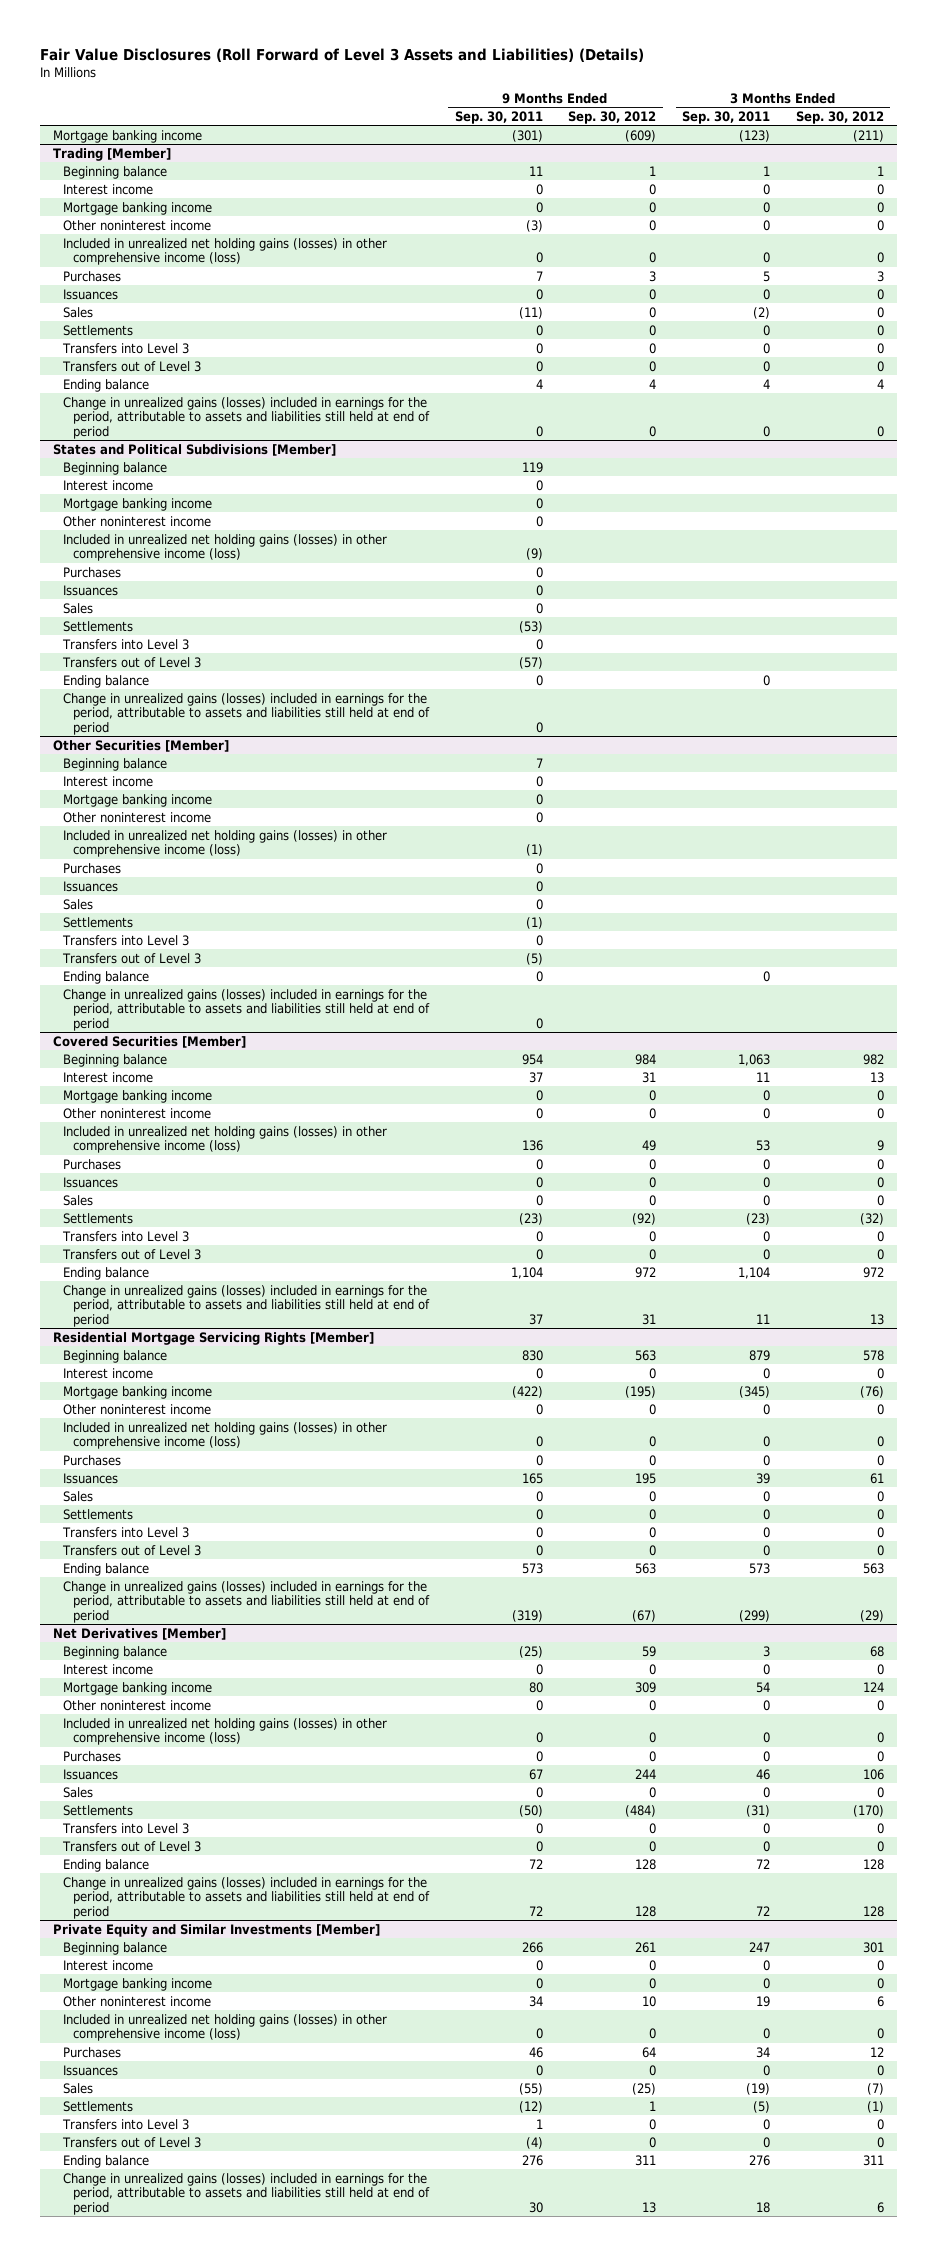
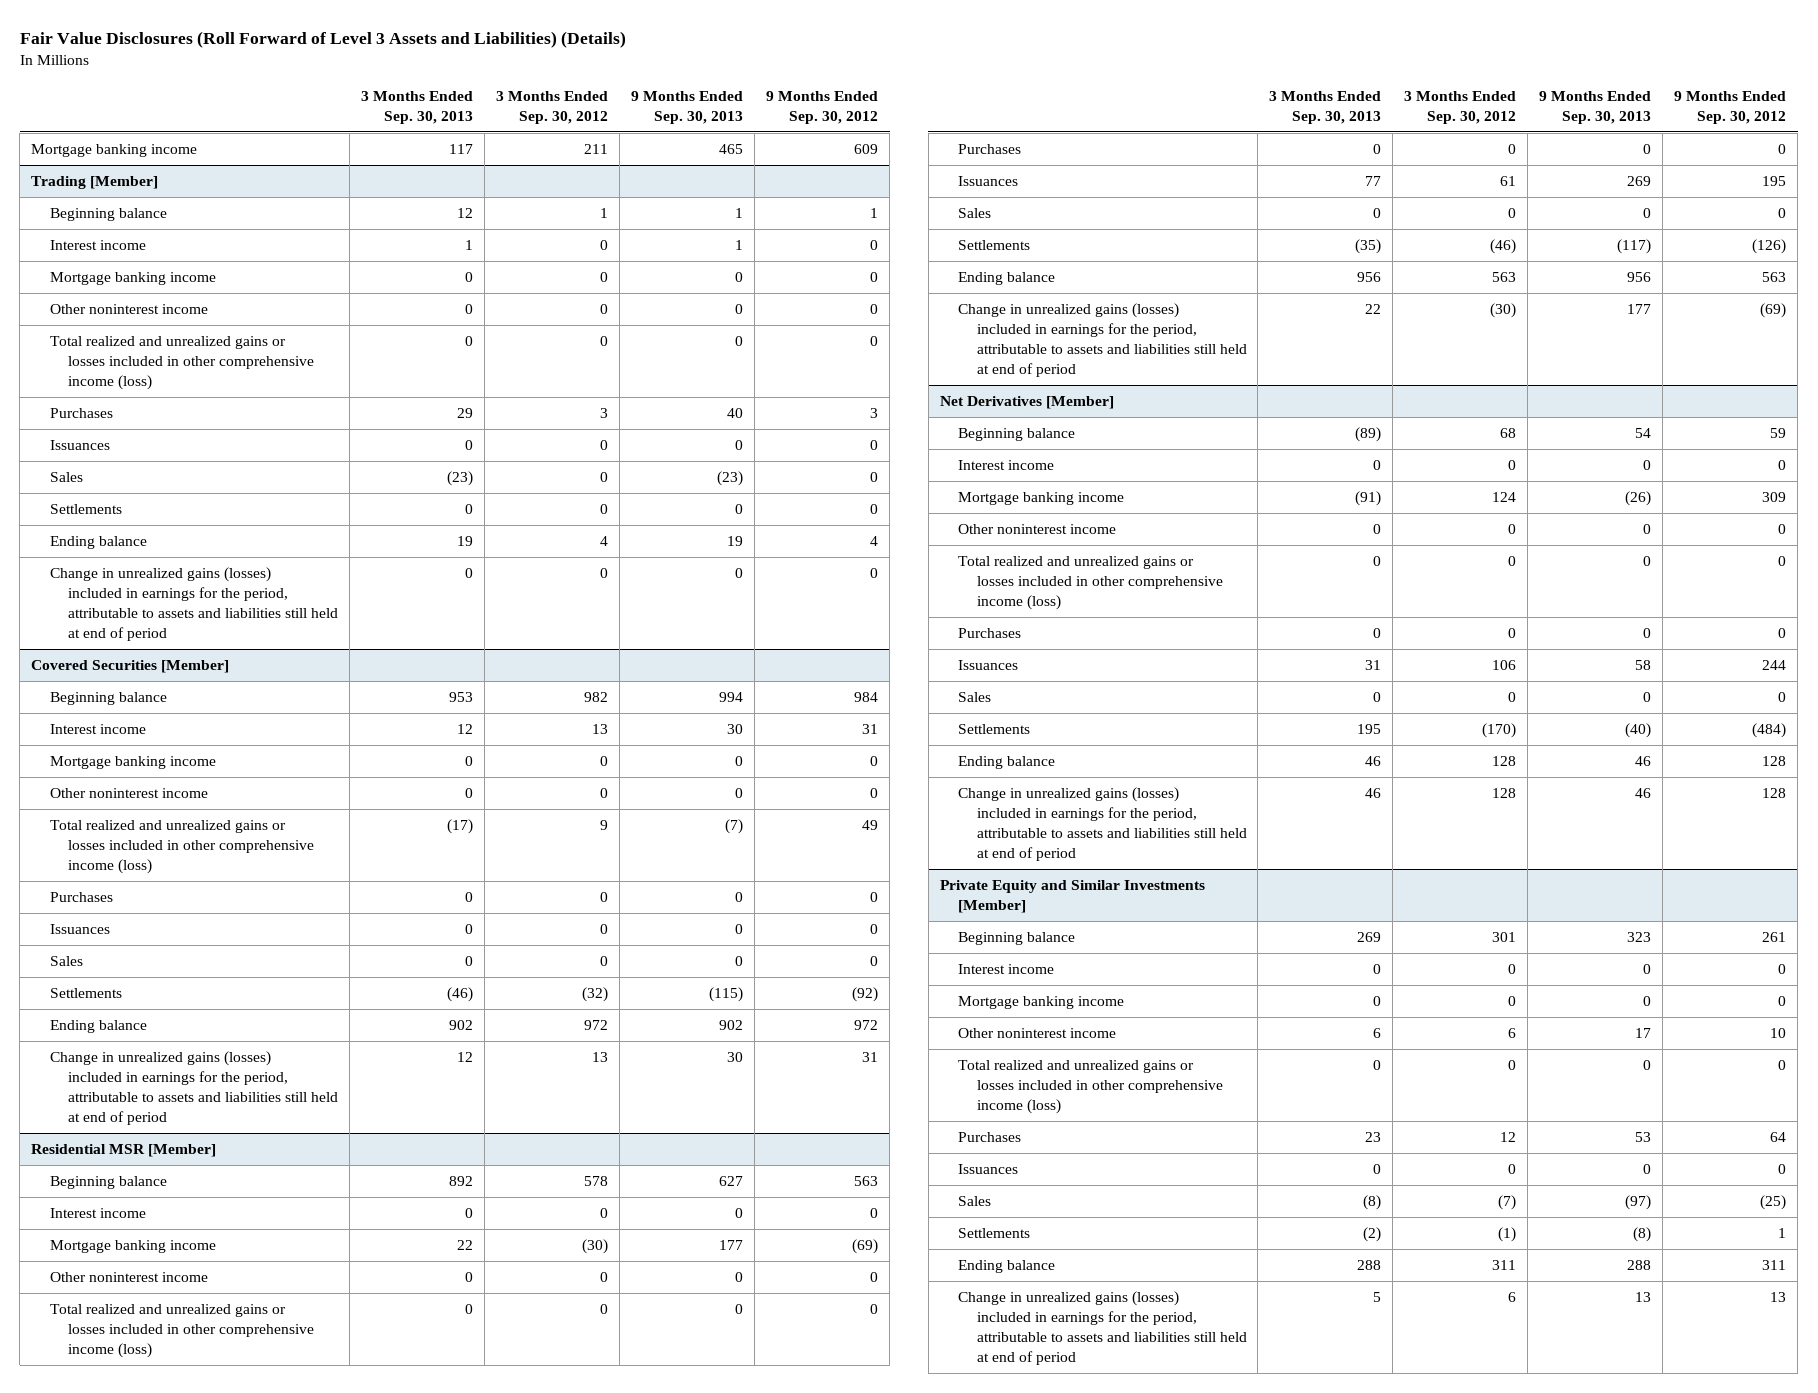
- | 9 Months Ended Sep. 30, 2011 | 9 Months Ended Sep. 30, 2012 | 3 Months Ended Sep. 30, 2011 | 3 Months Ended Sep. 30, 2012
+ | 3 Months Ended Sep. 30, 2013 | 3 Months Ended Sep. 30, 2012 | 9 Months Ended Sep. 30, 2013 | 9 Months Ended Sep. 30, 2012
- Mortgage banking income | (301) | (609) | (123) | (211)
+ Mortgage banking income | 117 | 211 | 465 | 609
@ Trading [Member]
- Included in unrealized net holding gains (losses) in other comprehensive income (loss) | 0 | 0 | 0 | 0
+ Total realized and unrealized gains or losses included in other comprehensive income (loss) | 0 | 0 | 0 | 0
- Transfers into Level 3 | 0 | 0 | 0 | 0
- Transfers out of Level 3 | 0 | 0 | 0 | 0
- States and Political Subdivisions [Member]
- Beginning balance | 119 | | |
- Interest income | 0 | | |
- Mortgage banking income | 0 | | |
- Other noninterest income | 0 | | |
- Included in unrealized net holding gains (losses) in other comprehensive income (loss) | (9) | | |
- Purchases | 0 | | |
- Issuances | 0 | | |
- Sales | 0 | | |
- Settlements | (53) | | |
- Transfers into Level 3 | 0 | | |
- Transfers out of Level 3 | (57) | | |
- Ending balance | 0 | | 0 |
- Change in unrealized gains (losses) included in earnings for the period, attributable to assets and liabilities still held at end of period | 0 | | |
- Other Securities [Member]
- Beginning balance | 7 | | |
- Interest income | 0 | | |
- Mortgage banking income | 0 | | |
- Other noninterest income | 0 | | |
- Included in unrealized net holding gains (losses) in other comprehensive income (loss) | (1) | | |
- Purchases | 0 | | |
- Issuances | 0 | | |
- Sales | 0 | | |
- Settlements | (1) | | |
- Transfers into Level 3 | 0 | | |
- Transfers out of Level 3 | (5) | | |
- Ending balance | 0 | | 0 |
- Change in unrealized gains (losses) included in earnings for the period, attributable to assets and liabilities still held at end of period | 0 | | |
@ Covered Securities [Member]
- Included in unrealized net holding gains (losses) in other comprehensive income (loss) | 136 | 49 | 53 | 9
+ Total realized and unrealized gains or losses included in other comprehensive income (loss) | (17) | 9 | (7) | 49
- Transfers into Level 3 | 0 | 0 | 0 | 0
- Transfers out of Level 3 | 0 | 0 | 0 | 0
- Residential Mortgage Servicing Rights [Member]
+ Residential MSR [Member]
- Mortgage banking income | (422) | (195) | (345) | (76)
+ Mortgage banking income | 22 | (30) | 177 | (69)
- Included in unrealized net holding gains (losses) in other comprehensive income (loss) | 0 | 0 | 0 | 0
+ Total realized and unrealized gains or losses included in other comprehensive income (loss) | 0 | 0 | 0 | 0
- Settlements | 0 | 0 | 0 | 0
- Transfers into Level 3 | 0 | 0 | 0 | 0
- Transfers out of Level 3 | 0 | 0 | 0 | 0
+ Settlements | (35) | (46) | (117) | (126)
- Change in unrealized gains (losses) included in earnings for the period, attributable to assets and liabilities still held at end of period | (319) | (67) | (299) | (29)
+ Change in unrealized gains (losses) included in earnings for the period, attributable to assets and liabilities still held at end of period | 22 | (30) | 177 | (69)
@ Net Derivatives [Member]
- Included in unrealized net holding gains (losses) in other comprehensive income (loss) | 0 | 0 | 0 | 0
+ Total realized and unrealized gains or losses included in other comprehensive income (loss) | 0 | 0 | 0 | 0
- Transfers into Level 3 | 0 | 0 | 0 | 0
- Transfers out of Level 3 | 0 | 0 | 0 | 0
@ Private Equity and Similar Investments [Member]
- Included in unrealized net holding gains (losses) in other comprehensive income (loss) | 0 | 0 | 0 | 0
+ Total realized and unrealized gains or losses included in other comprehensive income (loss) | 0 | 0 | 0 | 0
- Transfers into Level 3 | 1 | 0 | 0 | 0
- Transfers out of Level 3 | (4) | 0 | 0 | 0

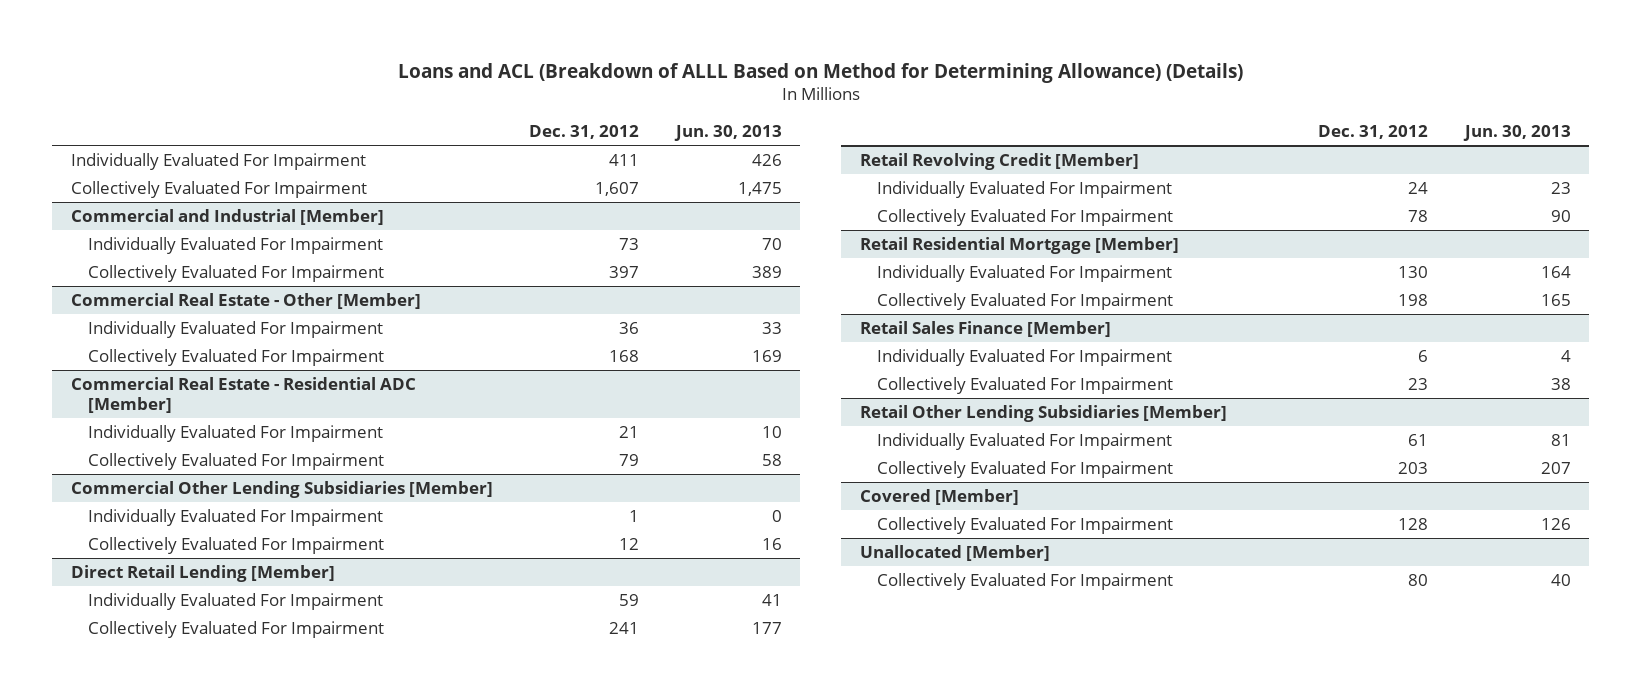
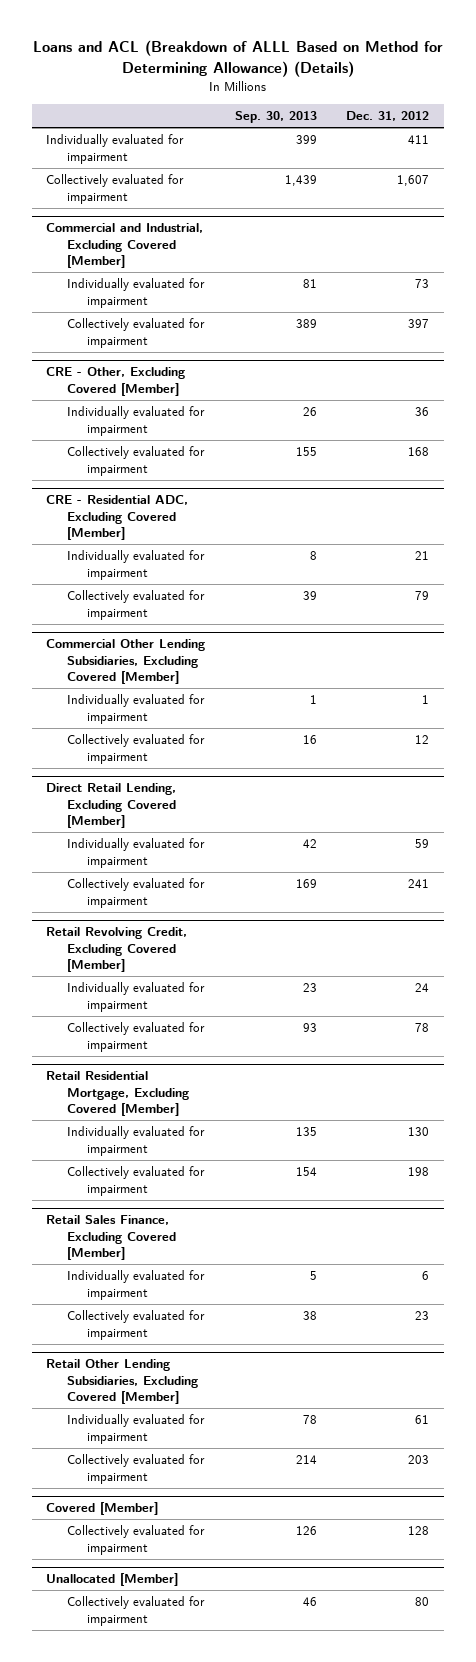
- | Dec. 31, 2012 | Jun. 30, 2013
+ | Sep. 30, 2013 | Dec. 31, 2012
- Individually Evaluated For Impairment | 411 | 426
- Collectively Evaluated For Impairment | 1,607 | 1,475
- Commercial and Industrial [Member]
- Individually Evaluated For Impairment | 73 | 70
- Collectively Evaluated For Impairment | 397 | 389
- Commercial Real Estate - Other [Member]
- Individually Evaluated For Impairment | 36 | 33
- Collectively Evaluated For Impairment | 168 | 169
- Commercial Real Estate - Residential ADC [Member]
- Individually Evaluated For Impairment | 21 | 10
- Collectively Evaluated For Impairment | 79 | 58
- Commercial Other Lending Subsidiaries [Member]
- Individually Evaluated For Impairment | 1 | 0
- Collectively Evaluated For Impairment | 12 | 16
- Direct Retail Lending [Member]
- Individually Evaluated For Impairment | 59 | 41
- Collectively Evaluated For Impairment | 241 | 177
- Retail Revolving Credit [Member]
- Individually Evaluated For Impairment | 24 | 23
- Collectively Evaluated For Impairment | 78 | 90
- Retail Residential Mortgage [Member]
- Individually Evaluated For Impairment | 130 | 164
- Collectively Evaluated For Impairment | 198 | 165
- Retail Sales Finance [Member]
- Individually Evaluated For Impairment | 6 | 4
- Collectively Evaluated For Impairment | 23 | 38
- Retail Other Lending Subsidiaries [Member]
- Individually Evaluated For Impairment | 61 | 81
- Collectively Evaluated For Impairment | 203 | 207
+ Individually evaluated for impairment | 399 | 411
+ Collectively evaluated for impairment | 1,439 | 1,607
+ Commercial and Industrial, Excluding Covered [Member]
+ Individually evaluated for impairment | 81 | 73
+ Collectively evaluated for impairment | 389 | 397
+ CRE - Other, Excluding Covered [Member]
+ Individually evaluated for impairment | 26 | 36
+ Collectively evaluated for impairment | 155 | 168
+ CRE - Residential ADC, Excluding Covered [Member]
+ Individually evaluated for impairment | 8 | 21
+ Collectively evaluated for impairment | 39 | 79
+ Commercial Other Lending Subsidiaries, Excluding Covered [Member]
+ Individually evaluated for impairment | 1 | 1
+ Collectively evaluated for impairment | 16 | 12
+ Direct Retail Lending, Excluding Covered [Member]
+ Individually evaluated for impairment | 42 | 59
+ Collectively evaluated for impairment | 169 | 241
+ Retail Revolving Credit, Excluding Covered [Member]
+ Individually evaluated for impairment | 23 | 24
+ Collectively evaluated for impairment | 93 | 78
+ Retail Residential Mortgage, Excluding Covered [Member]
+ Individually evaluated for impairment | 135 | 130
+ Collectively evaluated for impairment | 154 | 198
+ Retail Sales Finance, Excluding Covered [Member]
+ Individually evaluated for impairment | 5 | 6
+ Collectively evaluated for impairment | 38 | 23
+ Retail Other Lending Subsidiaries, Excluding Covered [Member]
+ Individually evaluated for impairment | 78 | 61
+ Collectively evaluated for impairment | 214 | 203
@ Covered [Member]
- Collectively Evaluated For Impairment | 128 | 126
+ Collectively evaluated for impairment | 126 | 128
@ Unallocated [Member]
- Collectively Evaluated For Impairment | 80 | 40
+ Collectively evaluated for impairment | 46 | 80

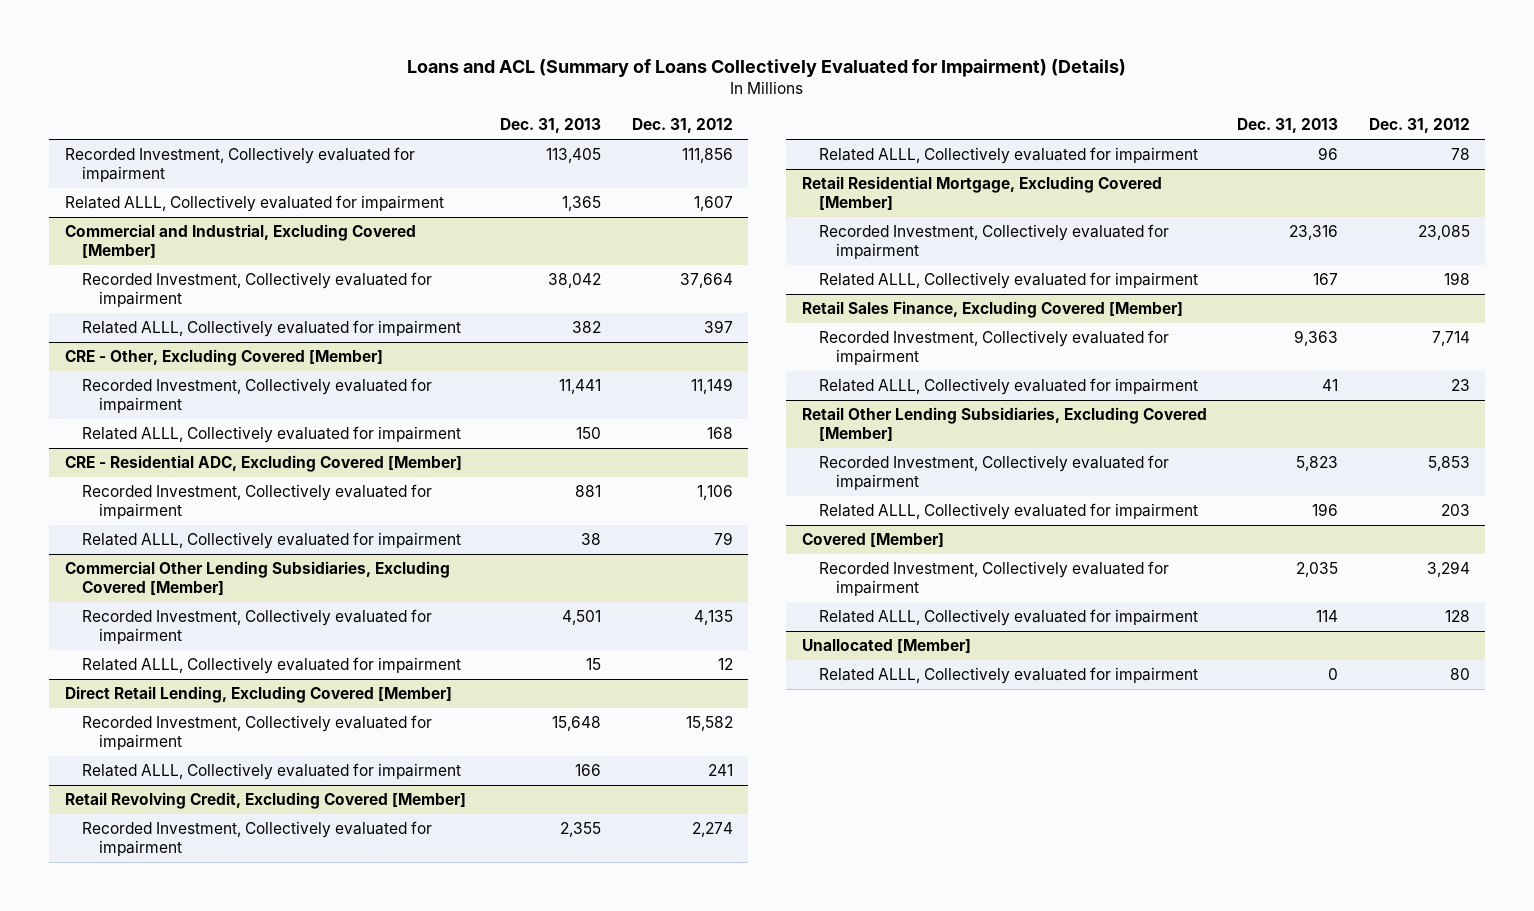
- Loans and ACL (Breakdown of ALLL Based on Method for Determining Allowance) (Details)
+ Loans and ACL (Summary of Loans Collectively Evaluated for Impairment) (Details)
- | Sep. 30, 2013 | Dec. 31, 2012
+ | Dec. 31, 2013 | Dec. 31, 2012
- Individually evaluated for impairment | 399 | 411
- Collectively evaluated for impairment | 1,439 | 1,607
+ Recorded Investment, Collectively evaluated for impairment | 113,405 | 111,856
+ Related ALLL, Collectively evaluated for impairment | 1,365 | 1,607
@ Commercial and Industrial, Excluding Covered [Member]
- Individually evaluated for impairment | 81 | 73
- Collectively evaluated for impairment | 389 | 397
+ Recorded Investment, Collectively evaluated for impairment | 38,042 | 37,664
+ Related ALLL, Collectively evaluated for impairment | 382 | 397
@ CRE - Other, Excluding Covered [Member]
- Individually evaluated for impairment | 26 | 36
- Collectively evaluated for impairment | 155 | 168
+ Recorded Investment, Collectively evaluated for impairment | 11,441 | 11,149
+ Related ALLL, Collectively evaluated for impairment | 150 | 168
@ CRE - Residential ADC, Excluding Covered [Member]
- Individually evaluated for impairment | 8 | 21
- Collectively evaluated for impairment | 39 | 79
+ Recorded Investment, Collectively evaluated for impairment | 881 | 1,106
+ Related ALLL, Collectively evaluated for impairment | 38 | 79
@ Commercial Other Lending Subsidiaries, Excluding Covered [Member]
- Individually evaluated for impairment | 1 | 1
- Collectively evaluated for impairment | 16 | 12
+ Recorded Investment, Collectively evaluated for impairment | 4,501 | 4,135
+ Related ALLL, Collectively evaluated for impairment | 15 | 12
@ Direct Retail Lending, Excluding Covered [Member]
- Individually evaluated for impairment | 42 | 59
- Collectively evaluated for impairment | 169 | 241
+ Recorded Investment, Collectively evaluated for impairment | 15,648 | 15,582
+ Related ALLL, Collectively evaluated for impairment | 166 | 241
@ Retail Revolving Credit, Excluding Covered [Member]
- Individually evaluated for impairment | 23 | 24
- Collectively evaluated for impairment | 93 | 78
+ Recorded Investment, Collectively evaluated for impairment | 2,355 | 2,274
+ Related ALLL, Collectively evaluated for impairment | 96 | 78
@ Retail Residential Mortgage, Excluding Covered [Member]
- Individually evaluated for impairment | 135 | 130
- Collectively evaluated for impairment | 154 | 198
+ Recorded Investment, Collectively evaluated for impairment | 23,316 | 23,085
+ Related ALLL, Collectively evaluated for impairment | 167 | 198
@ Retail Sales Finance, Excluding Covered [Member]
- Individually evaluated for impairment | 5 | 6
- Collectively evaluated for impairment | 38 | 23
+ Recorded Investment, Collectively evaluated for impairment | 9,363 | 7,714
+ Related ALLL, Collectively evaluated for impairment | 41 | 23
@ Retail Other Lending Subsidiaries, Excluding Covered [Member]
- Individually evaluated for impairment | 78 | 61
- Collectively evaluated for impairment | 214 | 203
+ Recorded Investment, Collectively evaluated for impairment | 5,823 | 5,853
+ Related ALLL, Collectively evaluated for impairment | 196 | 203
@ Covered [Member]
- Collectively evaluated for impairment | 126 | 128
+ Recorded Investment, Collectively evaluated for impairment | 2,035 | 3,294
+ Related ALLL, Collectively evaluated for impairment | 114 | 128
@ Unallocated [Member]
- Collectively evaluated for impairment | 46 | 80
+ Related ALLL, Collectively evaluated for impairment | 0 | 80

